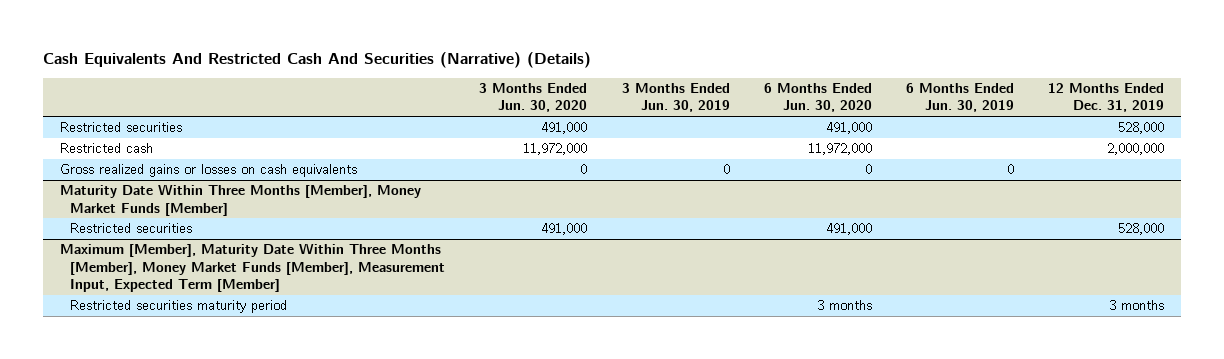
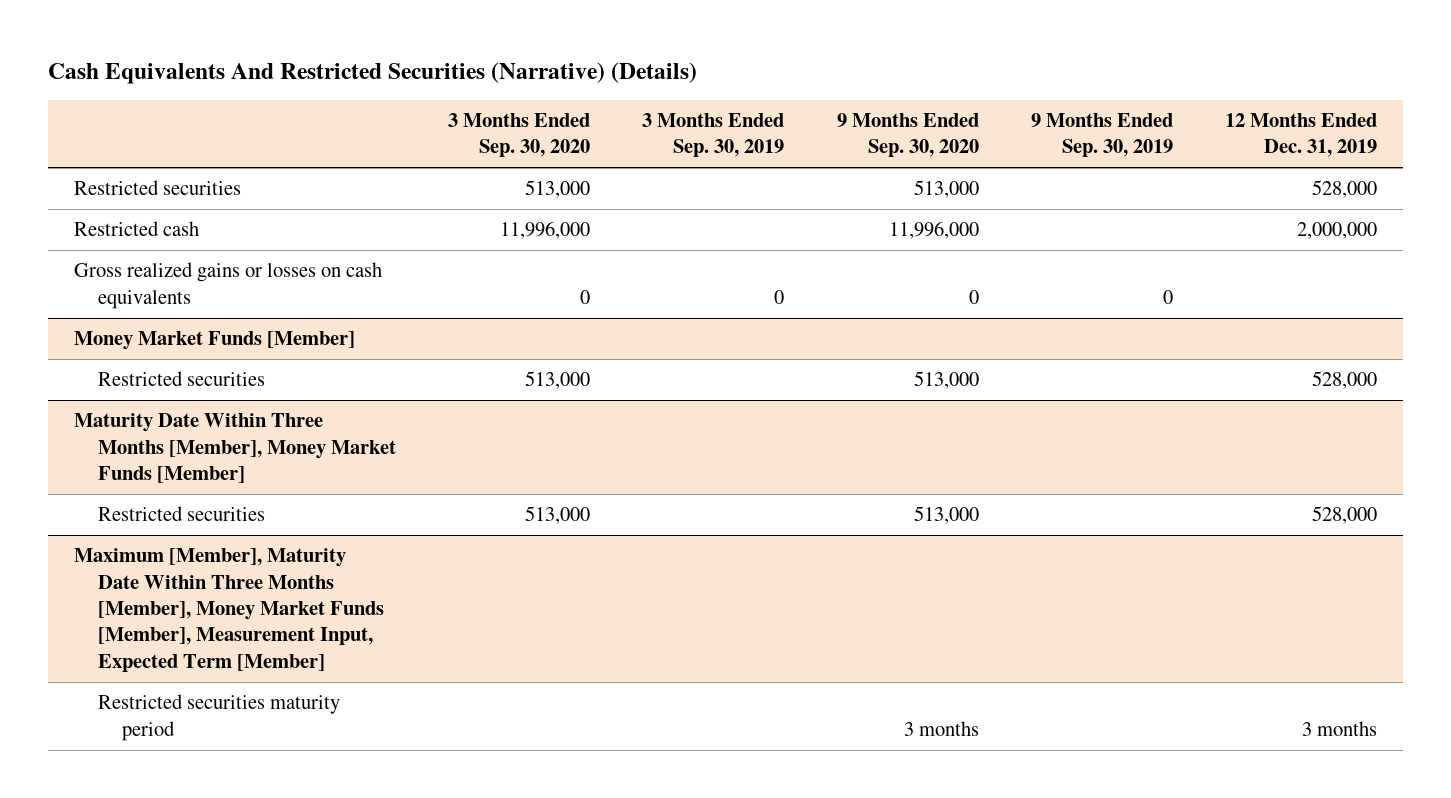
- Cash Equivalents And Restricted Cash And Securities (Narrative) (Details)
+ Cash Equivalents And Restricted Securities (Narrative) (Details)
- | 3 Months Ended Jun. 30, 2020 | 3 Months Ended Jun. 30, 2019 | 6 Months Ended Jun. 30, 2020 | 6 Months Ended Jun. 30, 2019 | 12 Months Ended Dec. 31, 2019
+ | 3 Months Ended Sep. 30, 2020 | 3 Months Ended Sep. 30, 2019 | 9 Months Ended Sep. 30, 2020 | 9 Months Ended Sep. 30, 2019 | 12 Months Ended Dec. 31, 2019
+ Money Market Funds [Member]
+ Restricted securities | 513,000 | | 513,000 | | 528,000

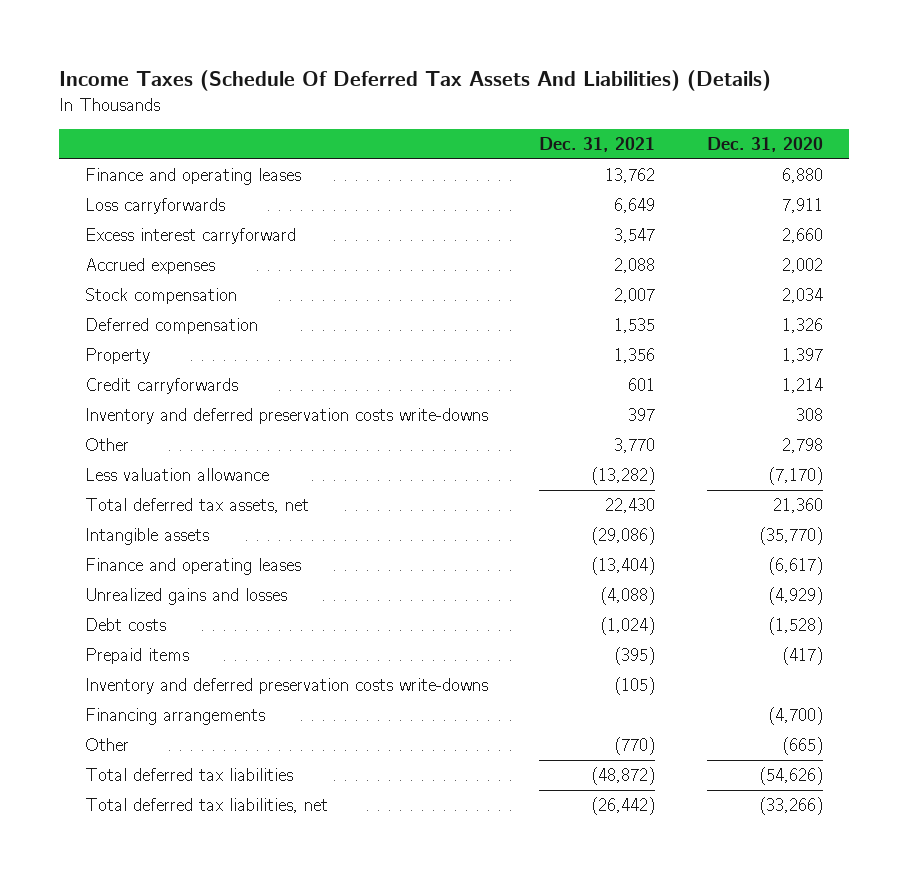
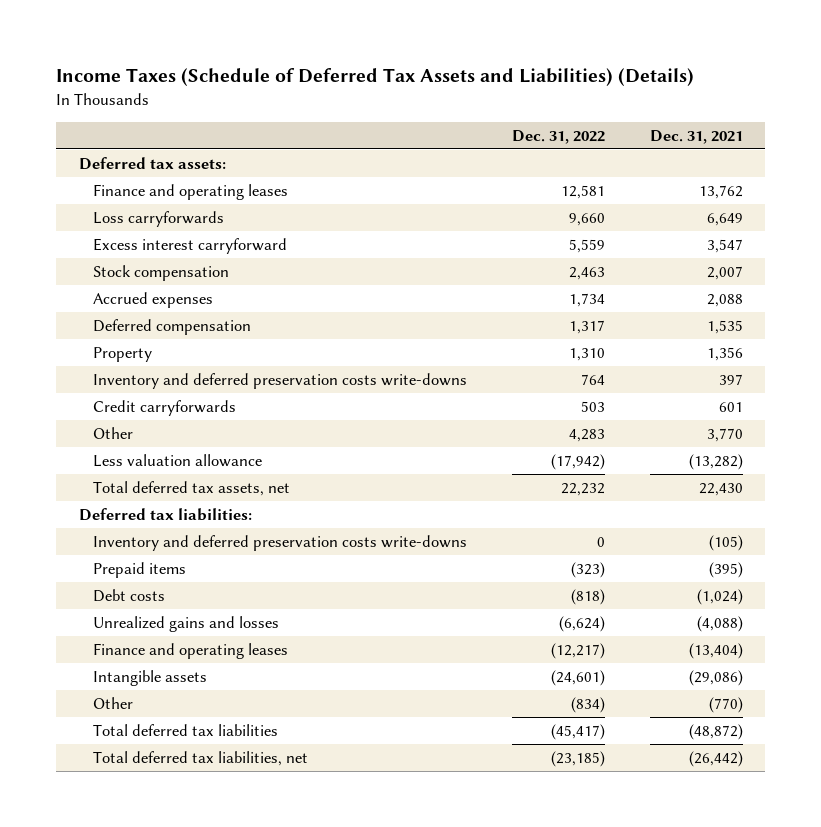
- Income Taxes (Schedule Of Deferred Tax Assets And Liabilities) (Details)
+ Income Taxes (Schedule of Deferred Tax Assets and Liabilities) (Details)
- | Dec. 31, 2021 | Dec. 31, 2020
+ | Dec. 31, 2022 | Dec. 31, 2021
+ Deferred tax assets:
moved down: Accrued expenses | 1,734 | 2,088
moved down: Credit carryforwards | 503 | 601
+ Deferred tax liabilities:
- Financing arrangements | | (4,700)
moved down: Prepaid items | (323) | (395)
moved down: Debt costs | (818) | (1,024)
moved down: Unrealized gains and losses | (6,624) | (4,088)
moved down: Finance and operating leases | (12,217) | (13,404)
moved down: Intangible assets | (24,601) | (29,086)

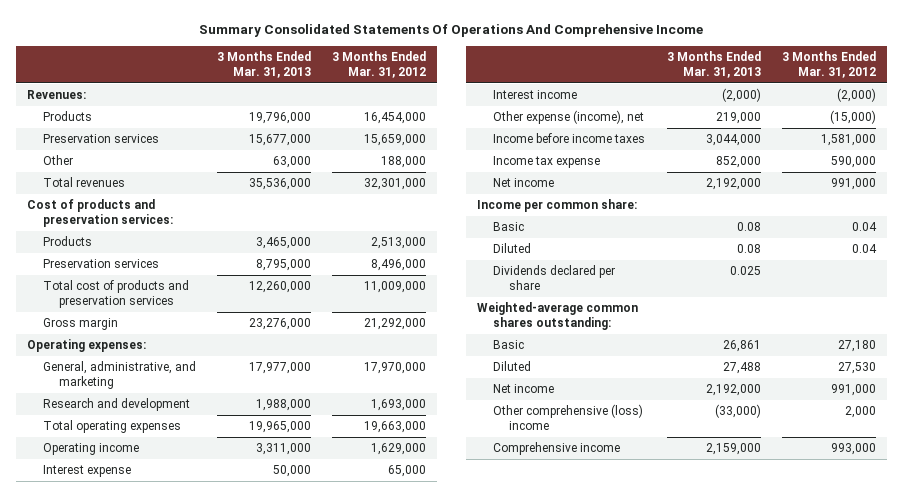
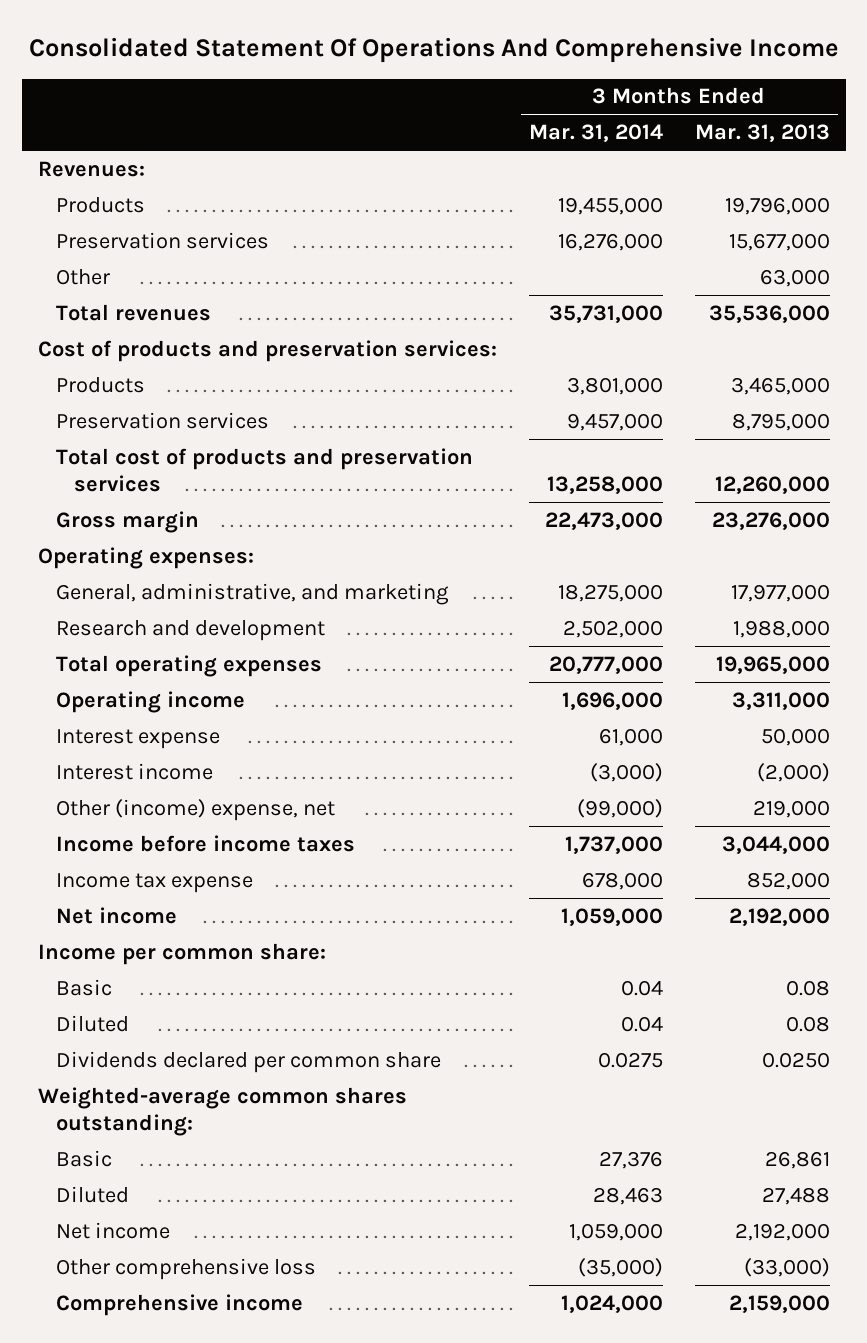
- Summary Consolidated Statements Of Operations And Comprehensive Income
+ Consolidated Statement Of Operations And Comprehensive Income
- | 3 Months Ended Mar. 31, 2013 | 3 Months Ended Mar. 31, 2012
+ | 3 Months Ended Mar. 31, 2014 | 3 Months Ended Mar. 31, 2013
- Other expense (income), net | 219,000 | (15,000)
+ Other (income) expense, net | (99,000) | 219,000
- Dividends declared per share | 0.025 |
+ Dividends declared per common share | 0.0275 | 0.0250
- Other comprehensive (loss) income | (33,000) | 2,000
+ Other comprehensive loss | (35,000) | (33,000)

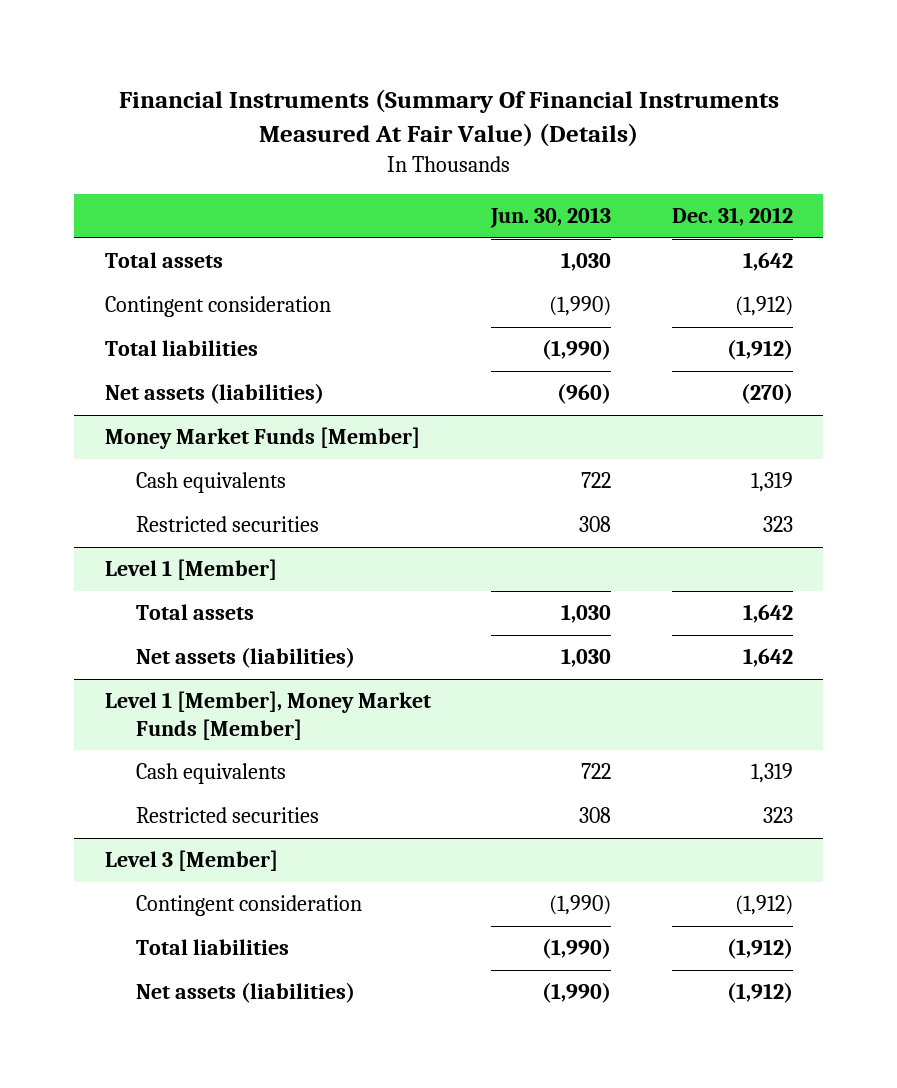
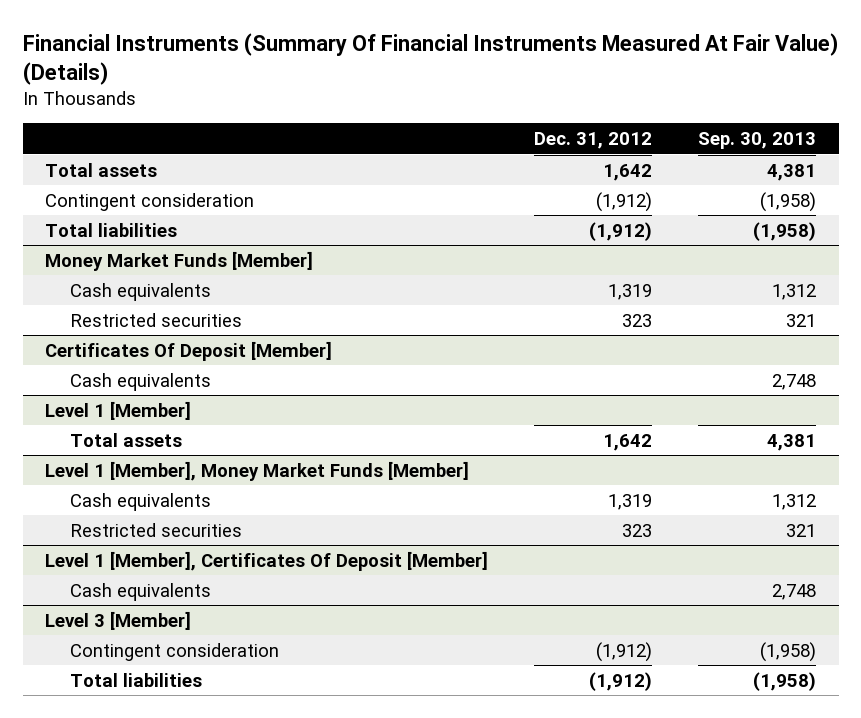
- | Jun. 30, 2013 | Dec. 31, 2012
+ | Dec. 31, 2012 | Sep. 30, 2013
- Net assets (liabilities) | (960) | (270)
+ Certificates Of Deposit [Member]
+ Cash equivalents | | 2,748
@ Level 1 [Member]
- Net assets (liabilities) | 1,030 | 1,642
+ Level 1 [Member], Certificates Of Deposit [Member]
+ Cash equivalents | | 2,748
@ Level 3 [Member]
- Net assets (liabilities) | (1,990) | (1,912)

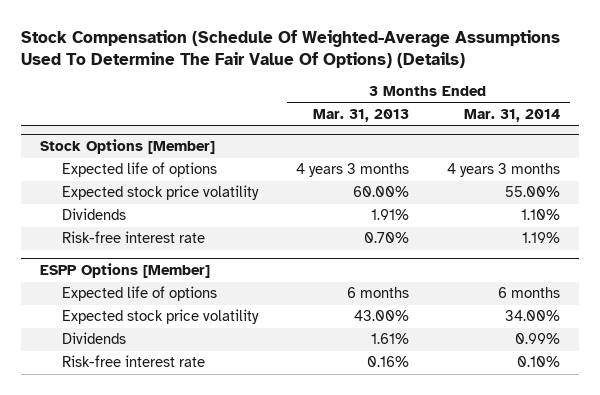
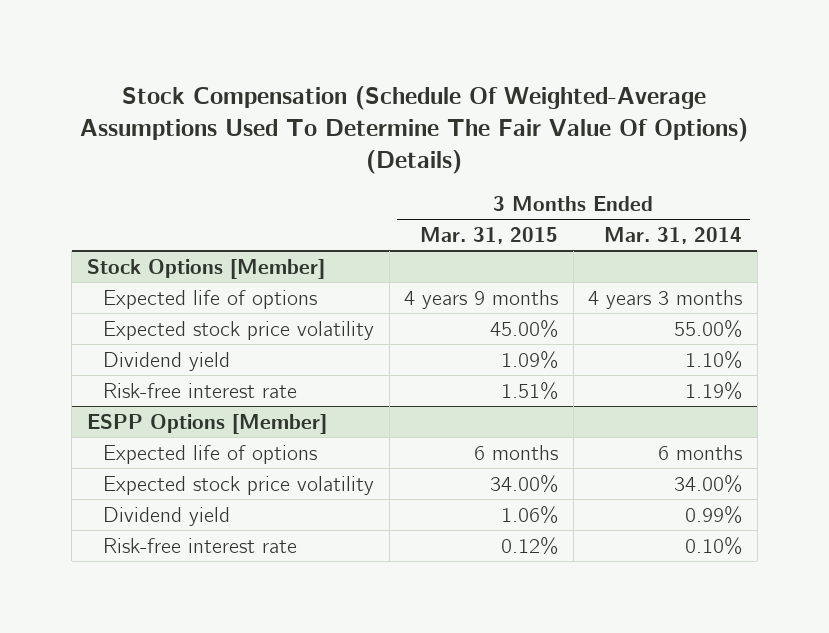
- | 3 Months Ended Mar. 31, 2013 | 3 Months Ended Mar. 31, 2014
+ | 3 Months Ended Mar. 31, 2015 | 3 Months Ended Mar. 31, 2014
@ Stock Options [Member]
- Dividends | 1.91% | 1.10%
+ Dividend yield | 1.09% | 1.10%
@ ESPP Options [Member]
- Dividends | 1.61% | 0.99%
+ Dividend yield | 1.06% | 0.99%

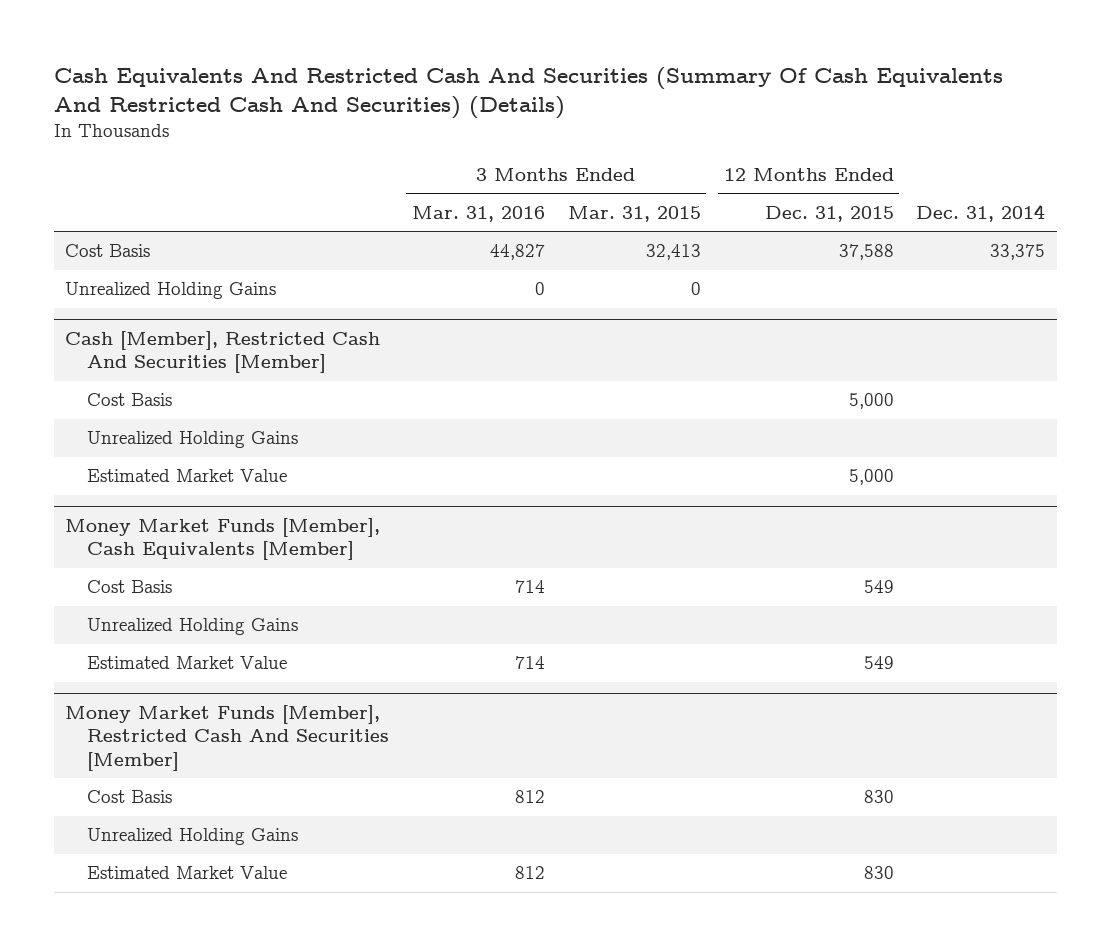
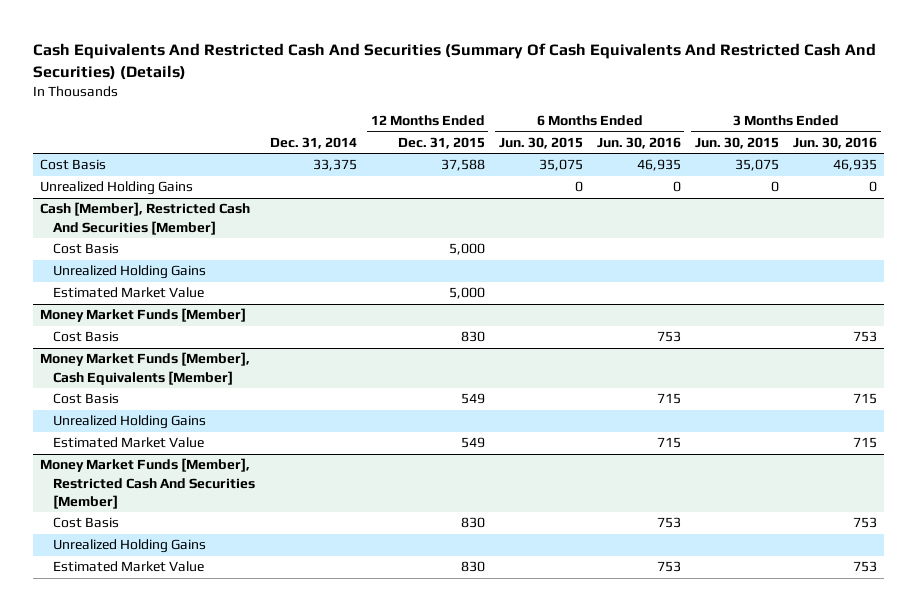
- | 3 Months Ended Mar. 31, 2016 | 3 Months Ended Mar. 31, 2015 | 12 Months Ended Dec. 31, 2015 | Dec. 31, 2014
+ | Dec. 31, 2014 | 12 Months Ended Dec. 31, 2015 | 6 Months Ended Jun. 30, 2015 | 6 Months Ended Jun. 30, 2016 | 3 Months Ended Jun. 30, 2015 | 3 Months Ended Jun. 30, 2016
+ Money Market Funds [Member]
+ Cost Basis | | 830 | | 753 | | 753

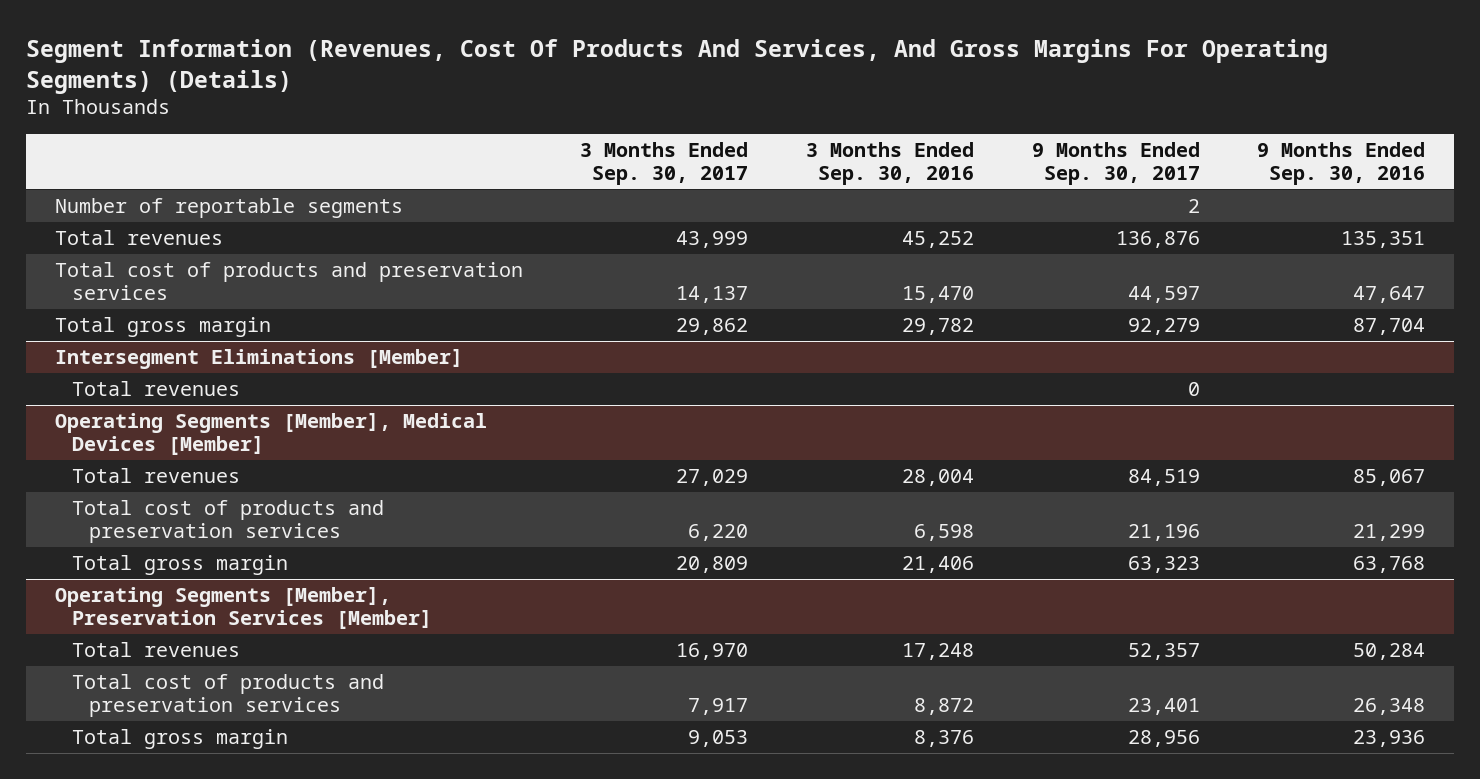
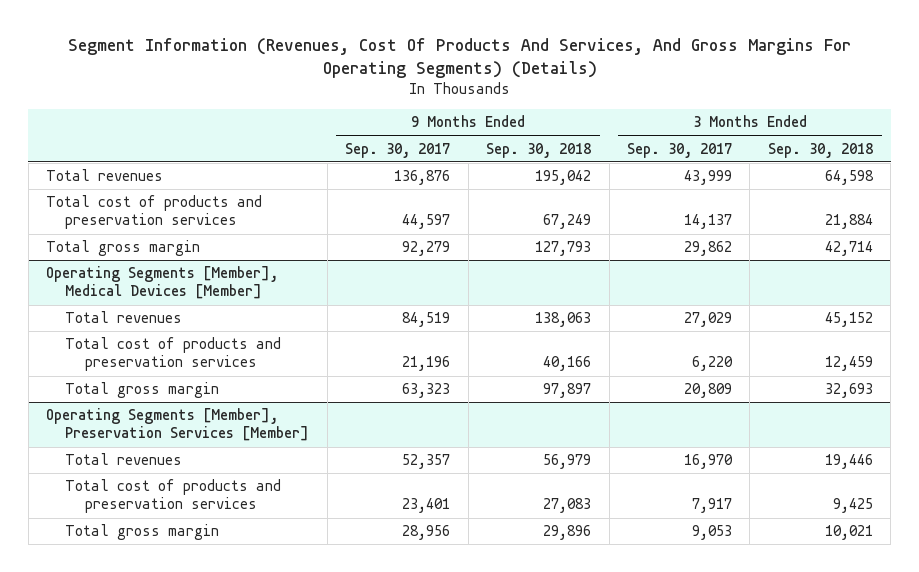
- | 3 Months Ended Sep. 30, 2017 | 3 Months Ended Sep. 30, 2016 | 9 Months Ended Sep. 30, 2017 | 9 Months Ended Sep. 30, 2016
+ | 9 Months Ended Sep. 30, 2017 | 9 Months Ended Sep. 30, 2018 | 3 Months Ended Sep. 30, 2017 | 3 Months Ended Sep. 30, 2018
- Number of reportable segments | | | 2 |
- Intersegment Eliminations [Member]
- Total revenues | | | 0 |

